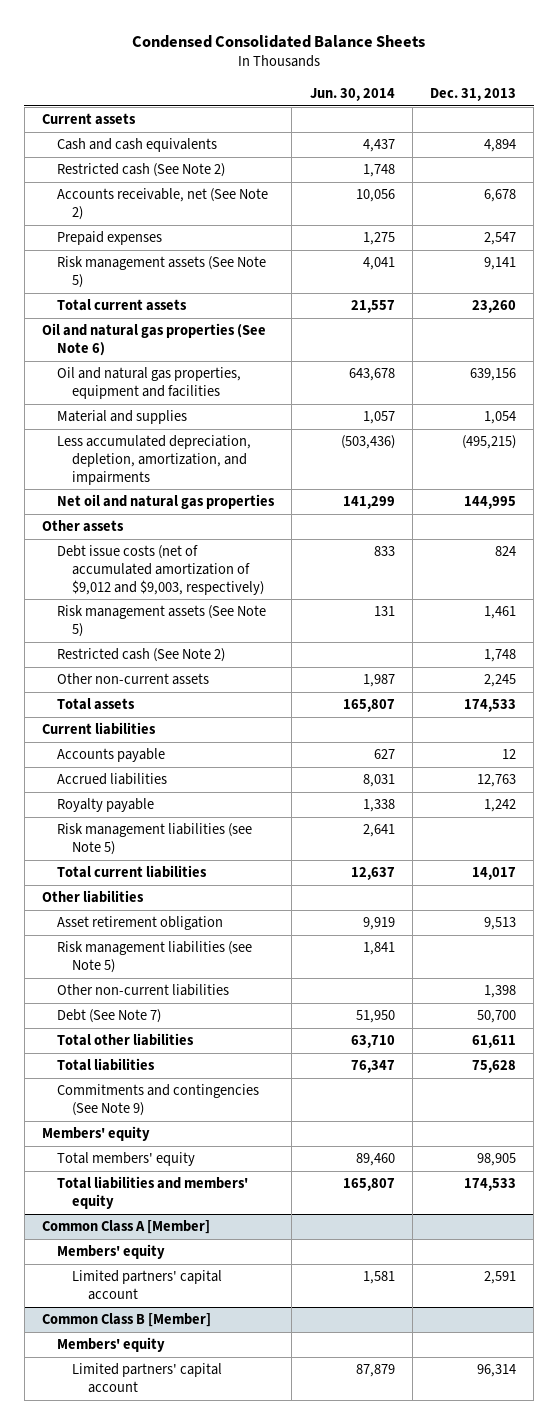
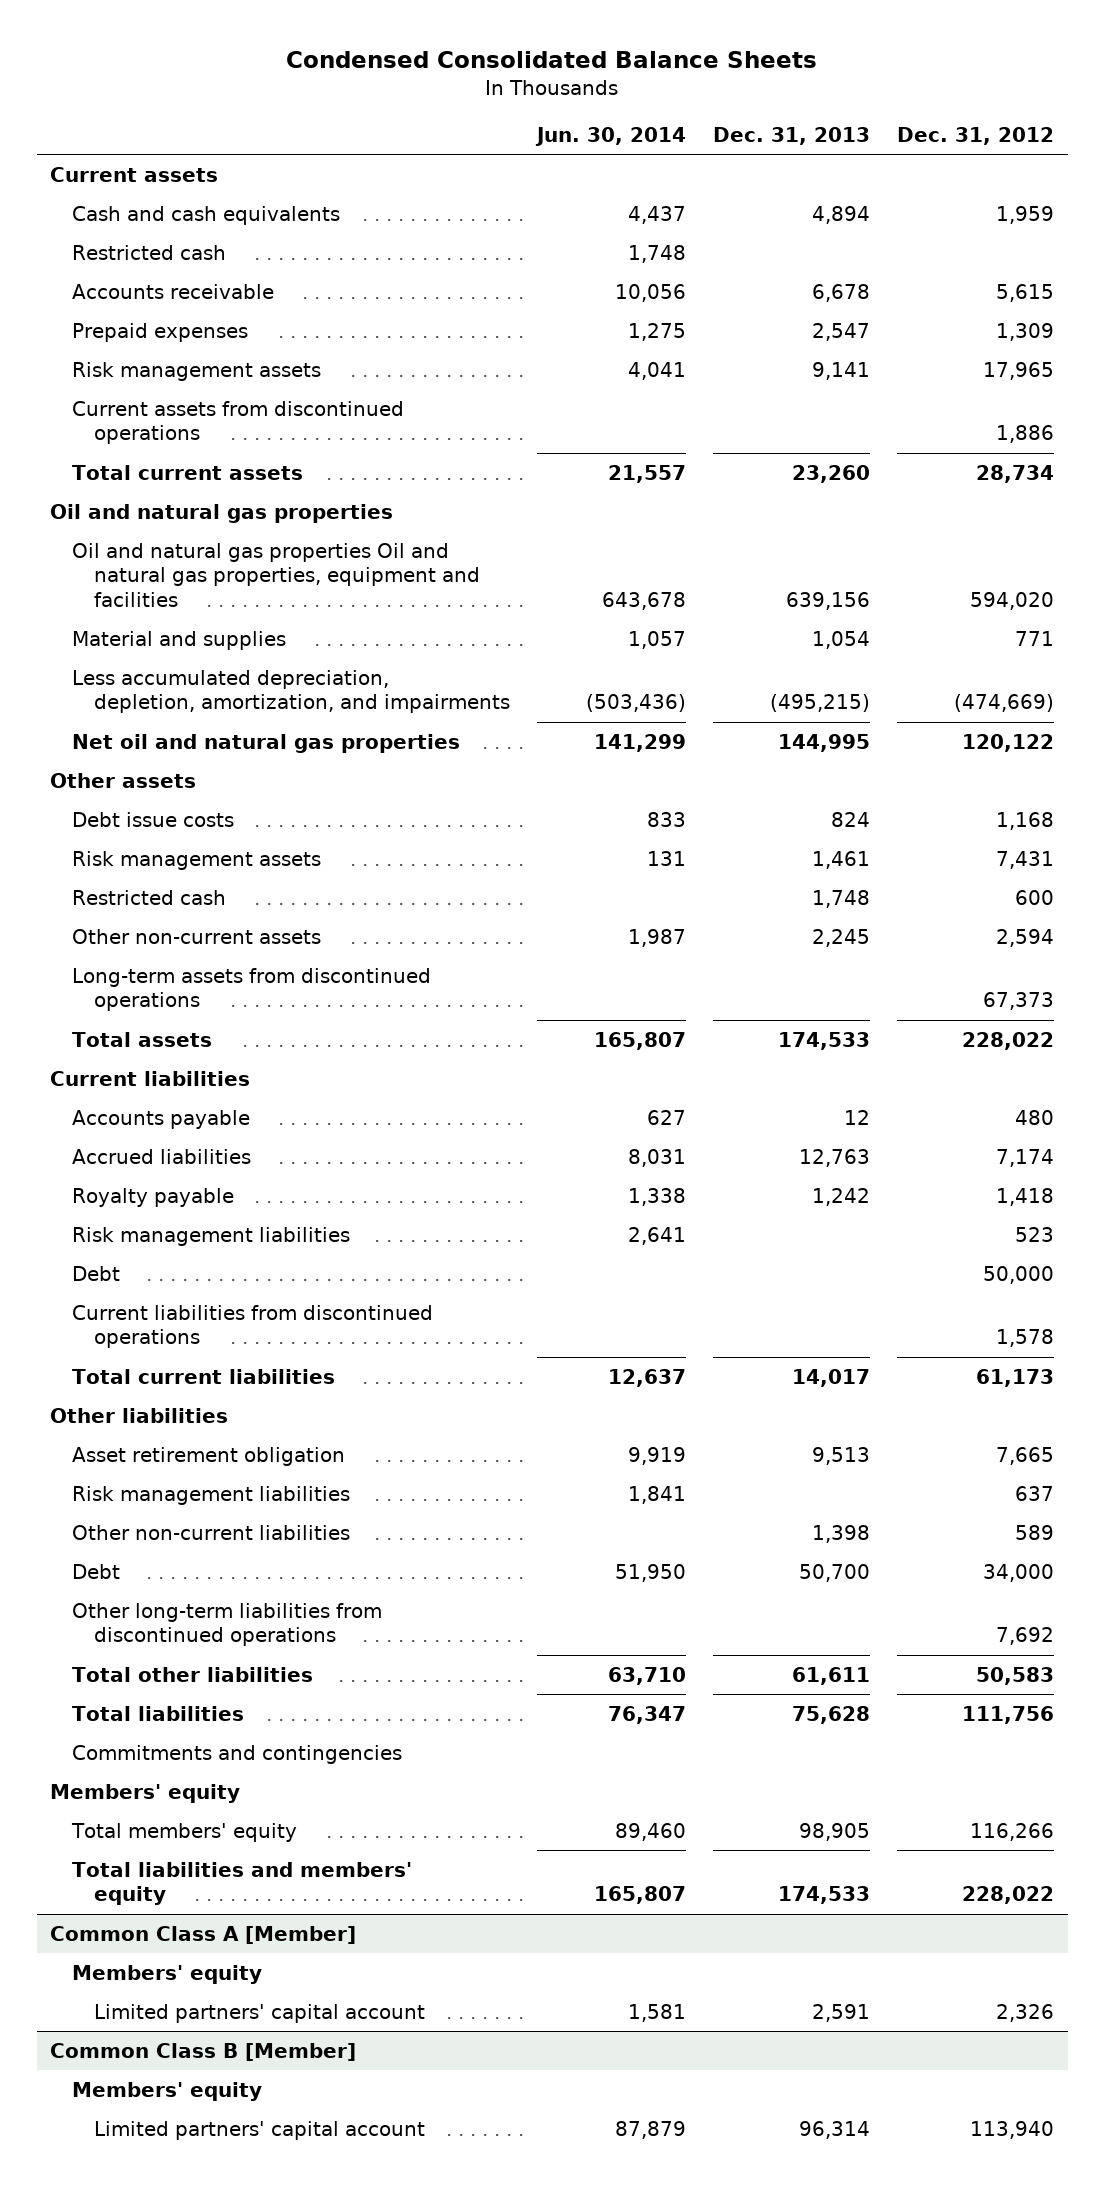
- | Jun. 30, 2014 | Dec. 31, 2013
+ | Jun. 30, 2014 | Dec. 31, 2013 | Dec. 31, 2012
- Restricted cash (See Note 2) | 1,748 |
- Accounts receivable, net (See Note 2) | 10,056 | 6,678
+ Restricted cash | 1,748 | |
+ Accounts receivable | 10,056 | 6,678 | 5,615
- Risk management assets (See Note 5) | 4,041 | 9,141
+ Risk management assets | 4,041 | 9,141 | 17,965
+ Current assets from discontinued operations | | | 1,886
- Oil and natural gas properties (See Note 6)
- Oil and natural gas properties, equipment and facilities | 643,678 | 639,156
+ Oil and natural gas properties
+ Oil and natural gas properties Oil and natural gas properties, equipment and facilities | 643,678 | 639,156 | 594,020
- Debt issue costs (net of accumulated amortization of $9,012 and $9,003, respectively) | 833 | 824
- Risk management assets (See Note 5) | 131 | 1,461
- Restricted cash (See Note 2) | | 1,748
+ Debt issue costs | 833 | 824 | 1,168
+ Risk management assets | 131 | 1,461 | 7,431
+ Restricted cash | | 1,748 | 600
+ Long-term assets from discontinued operations | | | 67,373
- Risk management liabilities (see Note 5) | 2,641 |
+ Risk management liabilities | 2,641 | | 523
+ Debt | | | 50,000
+ Current liabilities from discontinued operations | | | 1,578
- Risk management liabilities (see Note 5) | 1,841 |
+ Risk management liabilities | 1,841 | | 637
- Debt (See Note 7) | 51,950 | 50,700
+ Debt | 51,950 | 50,700 | 34,000
+ Other long-term liabilities from discontinued operations | | | 7,692
- Commitments and contingencies (See Note 9)
+ Commitments and contingencies

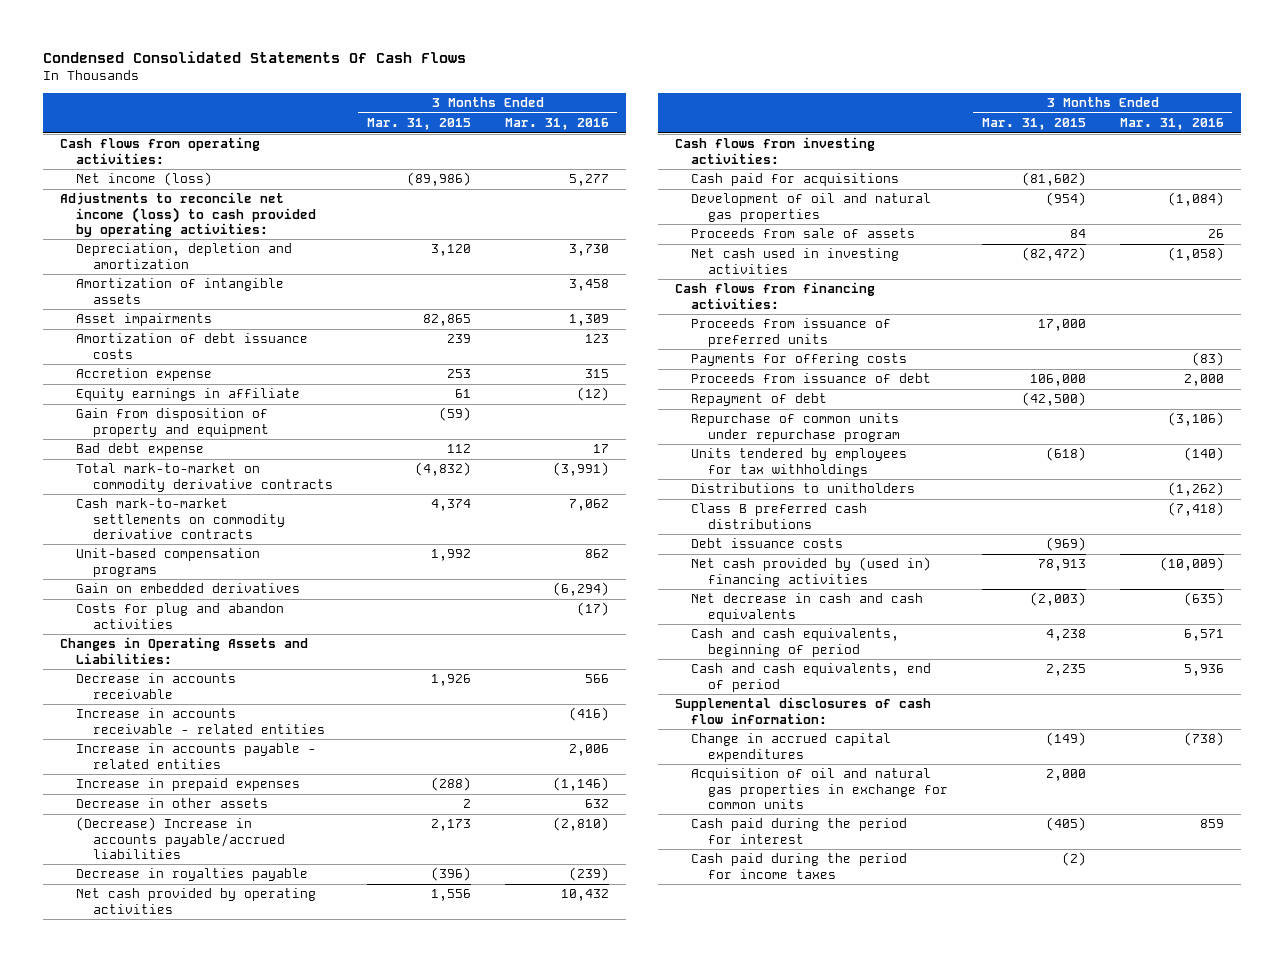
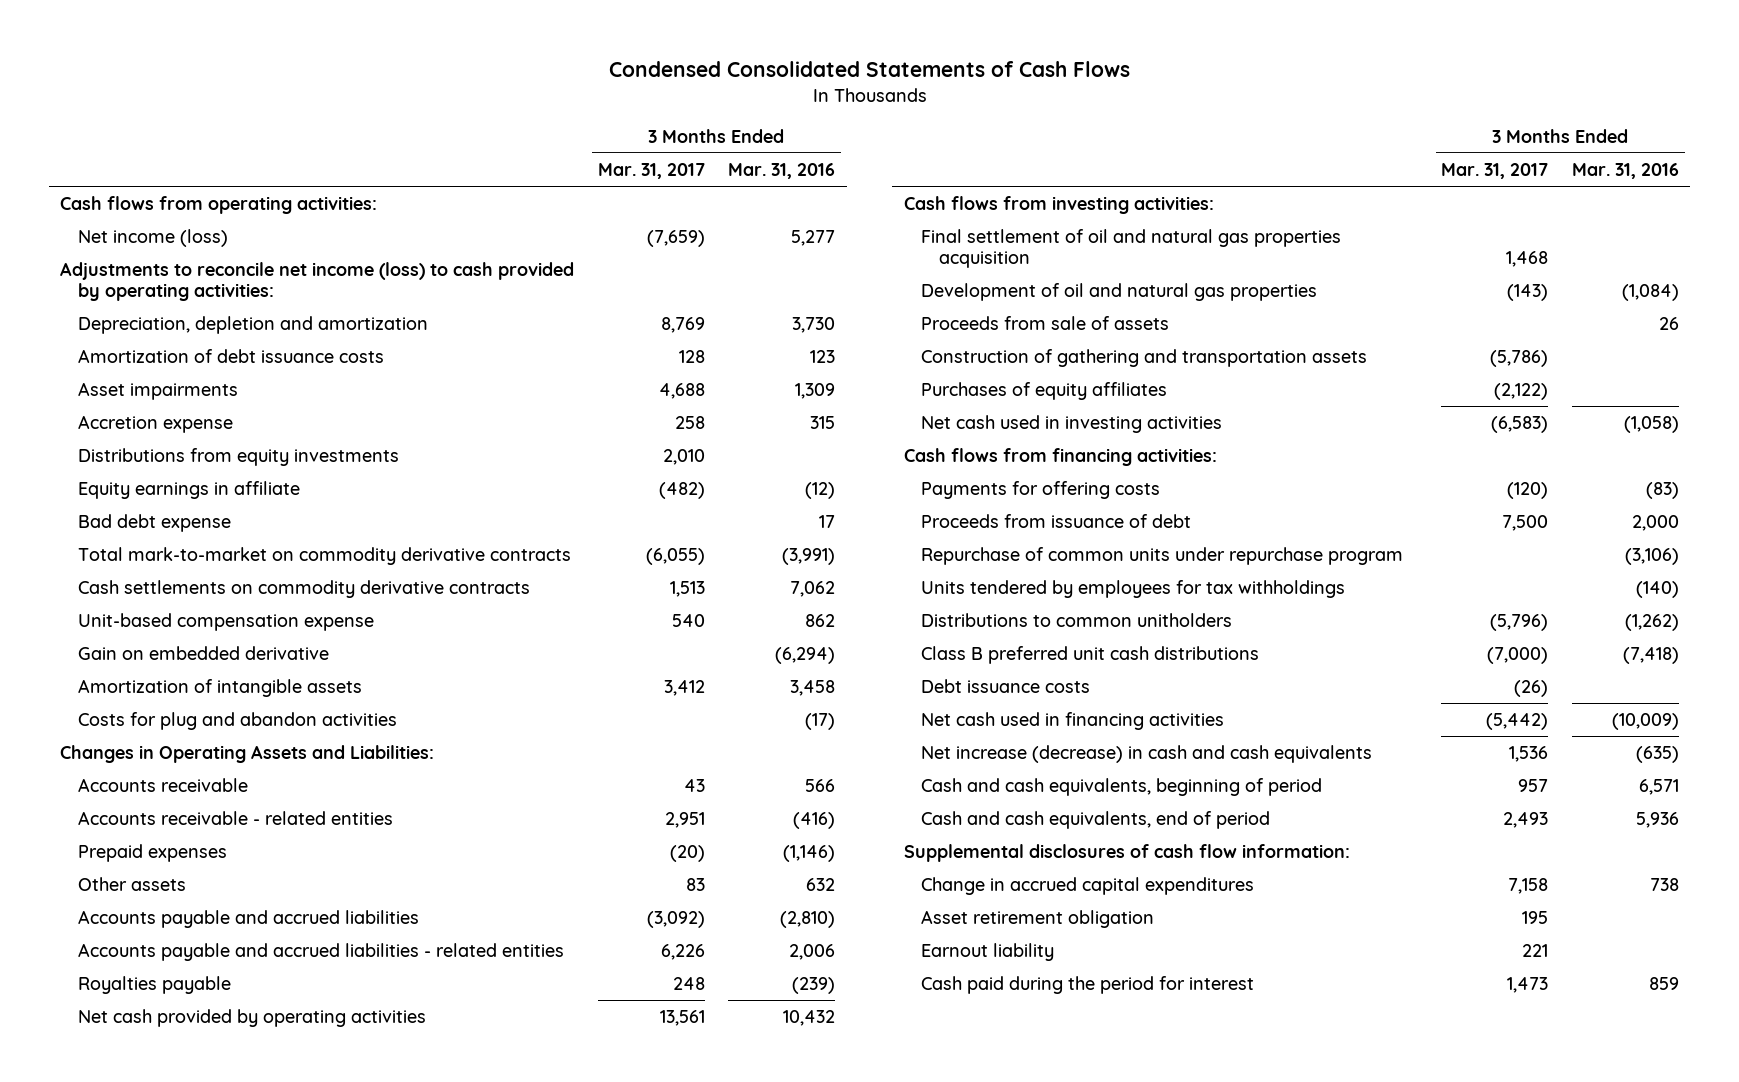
- Condensed Consolidated Statements Of Cash Flows
+ Condensed Consolidated Statements of Cash Flows
- | 3 Months Ended Mar. 31, 2015 | 3 Months Ended Mar. 31, 2016
+ | 3 Months Ended Mar. 31, 2017 | 3 Months Ended Mar. 31, 2016
moved down: Asset impairments | 4,688 | 1,309
+ Distributions from equity investments | 2,010 |
- Gain from disposition of property and equipment | (59) |
- Cash mark-to-market settlements on commodity derivative contracts | 4,374 | 7,062
- Unit-based compensation programs | 1,992 | 862
- Gain on embedded derivatives | | (6,294)
+ Cash settlements on commodity derivative contracts | 1,513 | 7,062
+ Unit-based compensation expense | 540 | 862
+ Gain on embedded derivative | | (6,294)
moved down: Amortization of intangible assets | 3,412 | 3,458
- Decrease in accounts receivable | 1,926 | 566
- Increase in accounts receivable - related entities | | (416)
- Increase in accounts payable - related entities | | 2,006
- Increase in prepaid expenses | (288) | (1,146)
- Decrease in other assets | 2 | 632
- (Decrease) Increase in accounts payable/accrued liabilities | 2,173 | (2,810)
- Decrease in royalties payable | (396) | (239)
+ Accounts receivable | 43 | 566
+ Accounts receivable - related entities | 2,951 | (416)
+ Prepaid expenses | (20) | (1,146)
+ Other assets | 83 | 632
+ Accounts payable and accrued liabilities | (3,092) | (2,810)
+ Accounts payable and accrued liabilities - related entities | 6,226 | 2,006
+ Royalties payable | 248 | (239)
- Cash paid for acquisitions | (81,602) |
+ Final settlement of oil and natural gas properties acquisition | 1,468 |
+ Construction of gathering and transportation assets | (5,786) |
+ Purchases of equity affiliates | (2,122) |
- Proceeds from issuance of preferred units | 17,000 |
- Repayment of debt | (42,500) |
- Distributions to unitholders | | (1,262)
- Class B preferred cash distributions | | (7,418)
+ Distributions to common unitholders | (5,796) | (1,262)
+ Class B preferred unit cash distributions | (7,000) | (7,418)
- Net cash provided by (used in) financing activities | 78,913 | (10,009)
- Net decrease in cash and cash equivalents | (2,003) | (635)
+ Net cash used in financing activities | (5,442) | (10,009)
+ Net increase (decrease) in cash and cash equivalents | 1,536 | (635)
- Change in accrued capital expenditures | (149) | (738)
- Acquisition of oil and natural gas properties in exchange for common units | 2,000 |
+ Change in accrued capital expenditures | 7,158 | 738
+ Asset retirement obligation | 195 |
+ Earnout liability | 221 |
- Cash paid during the period for income taxes | (2) |

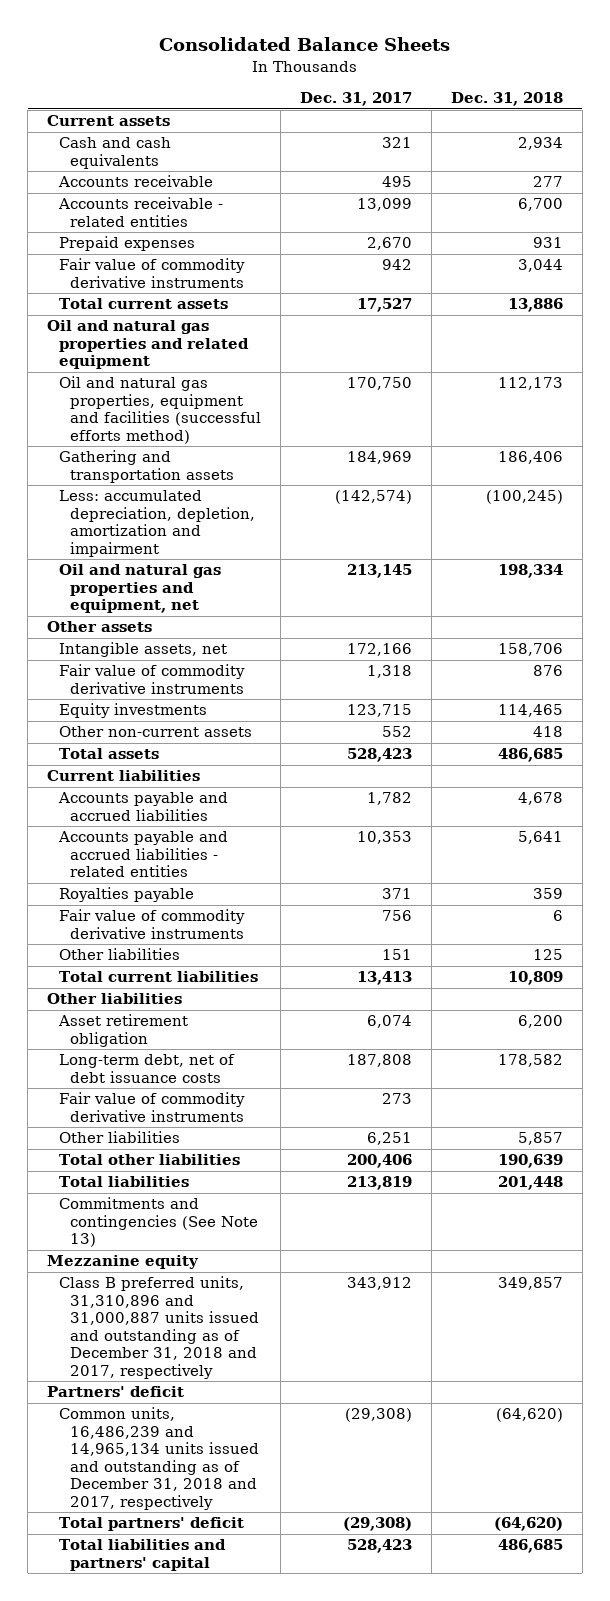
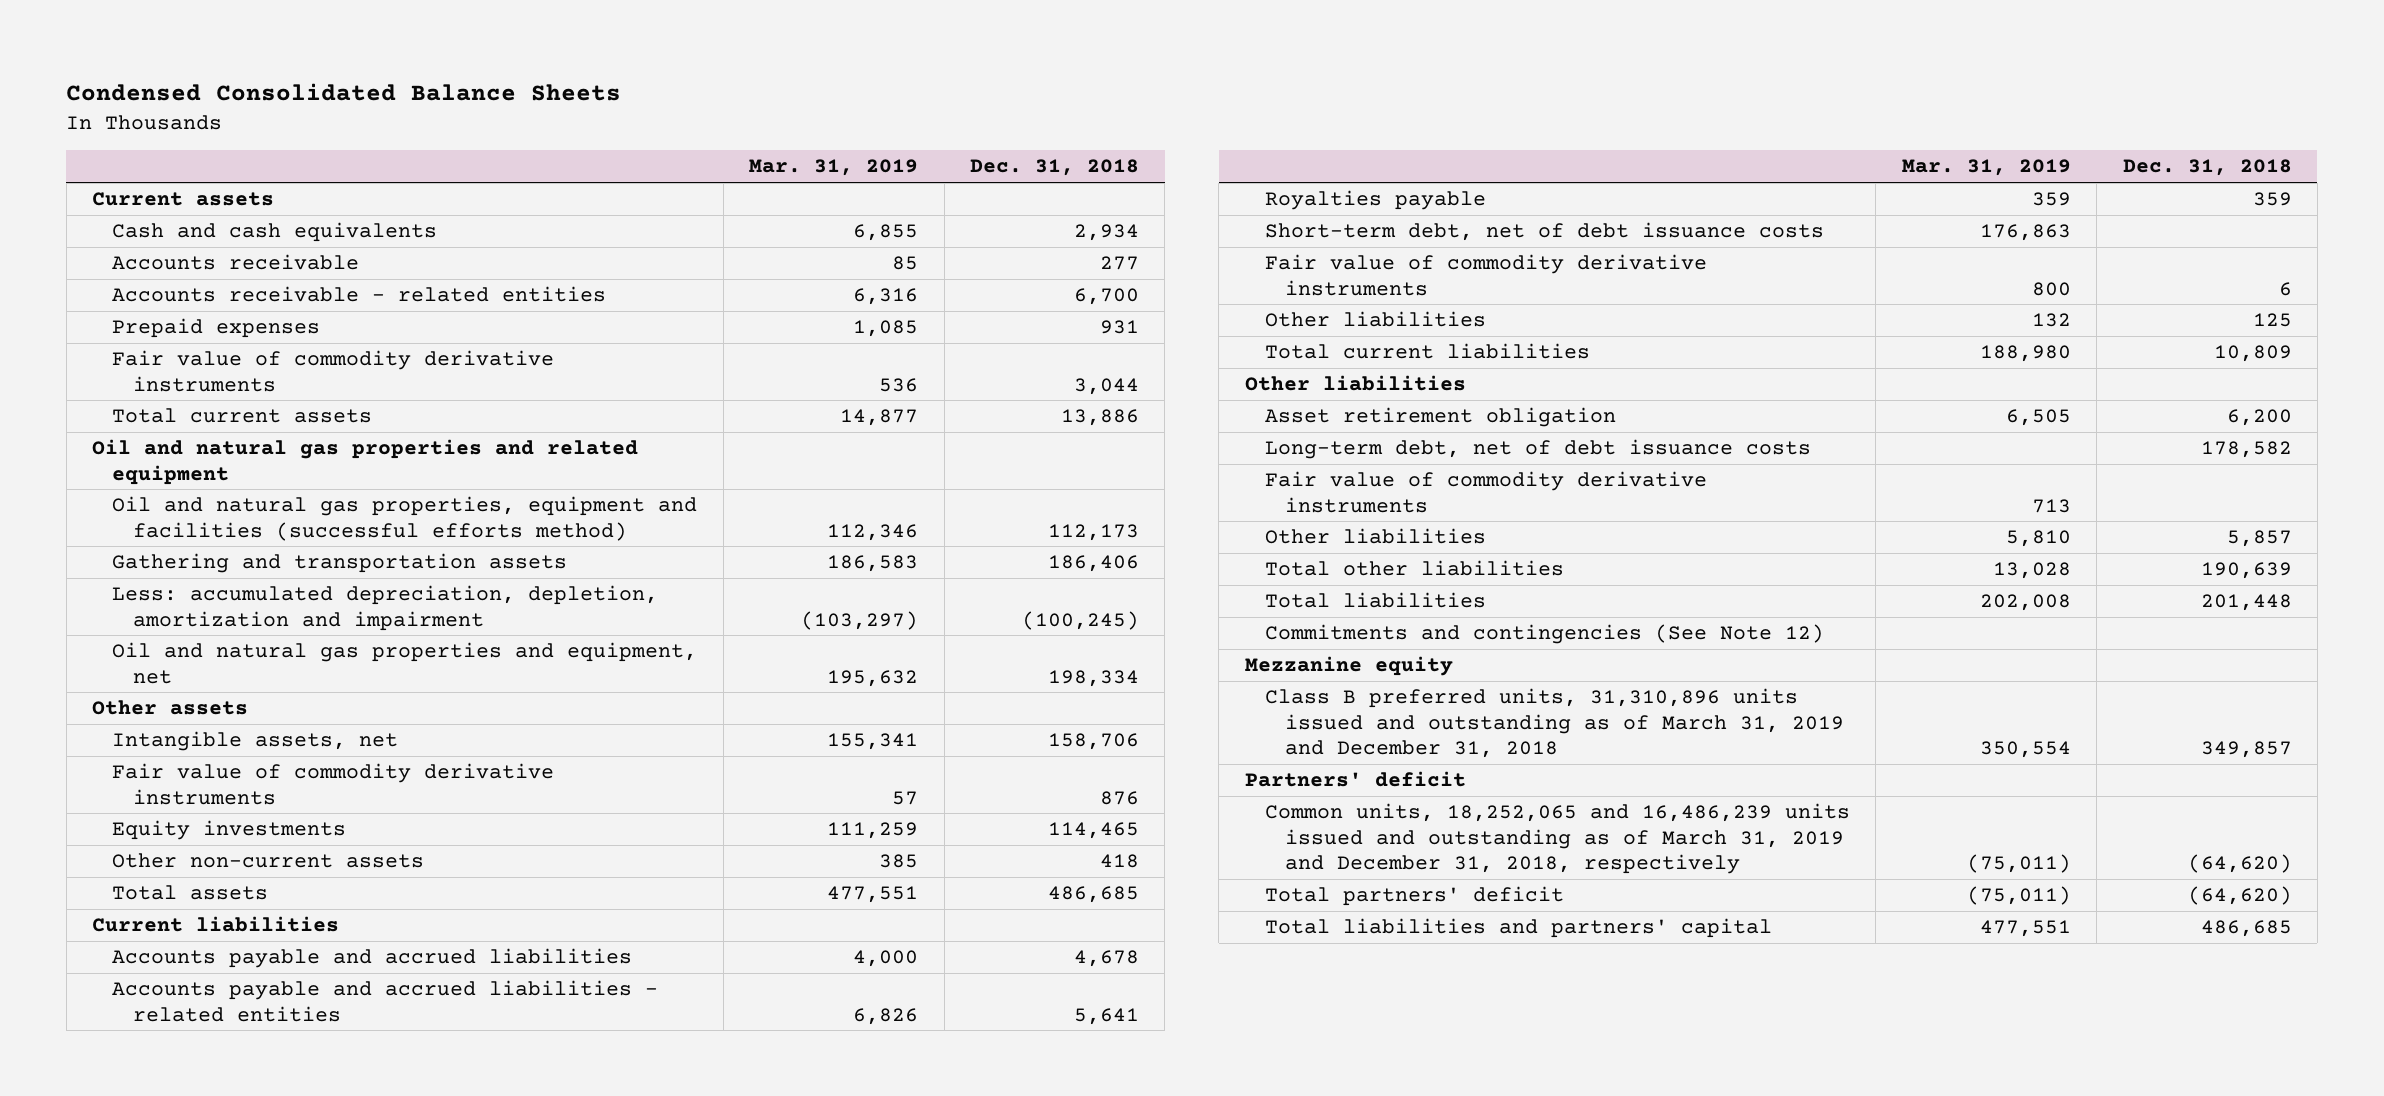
- Consolidated Balance Sheets
+ Condensed Consolidated Balance Sheets
- | Dec. 31, 2017 | Dec. 31, 2018
+ | Mar. 31, 2019 | Dec. 31, 2018
+ Short-term debt, net of debt issuance costs | 176,863 |
- Commitments and contingencies (See Note 13)
+ Commitments and contingencies (See Note 12)
- Class B preferred units, 31,310,896 and 31,000,887 units issued and outstanding as of December 31, 2018 and 2017, respectively | 343,912 | 349,857
+ Class B preferred units, 31,310,896 units issued and outstanding as of March 31, 2019 and December 31, 2018 | 350,554 | 349,857
- Common units, 16,486,239 and 14,965,134 units issued and outstanding as of December 31, 2018 and 2017, respectively | (29,308) | (64,620)
+ Common units, 18,252,065 and 16,486,239 units issued and outstanding as of March 31, 2019 and December 31, 2018, respectively | (75,011) | (64,620)

